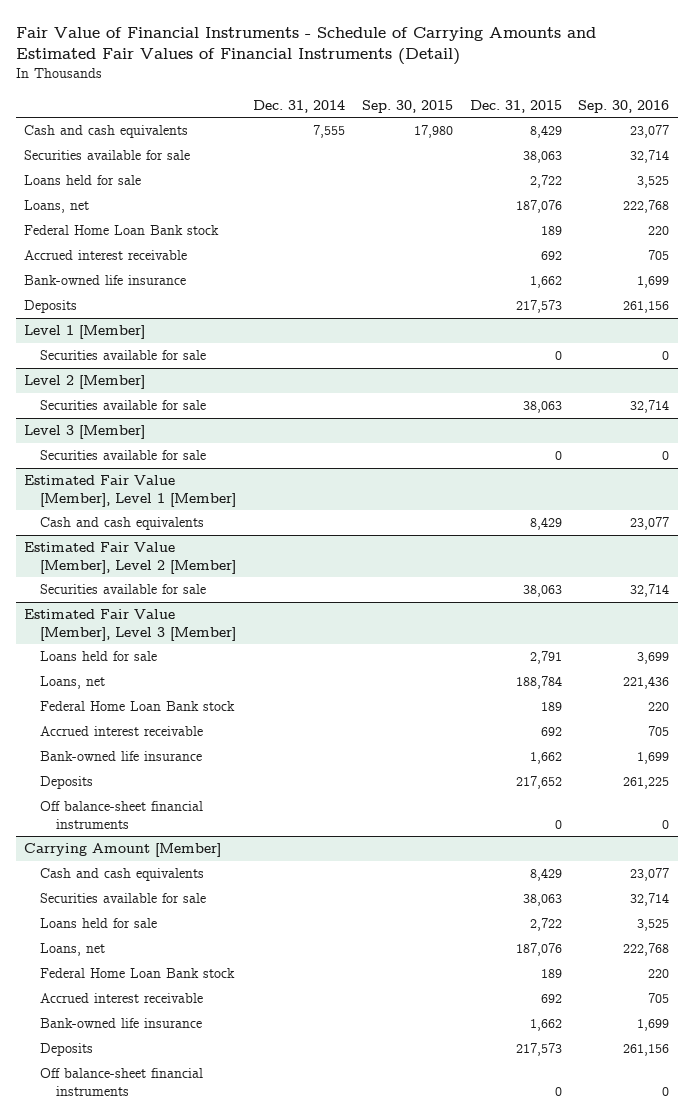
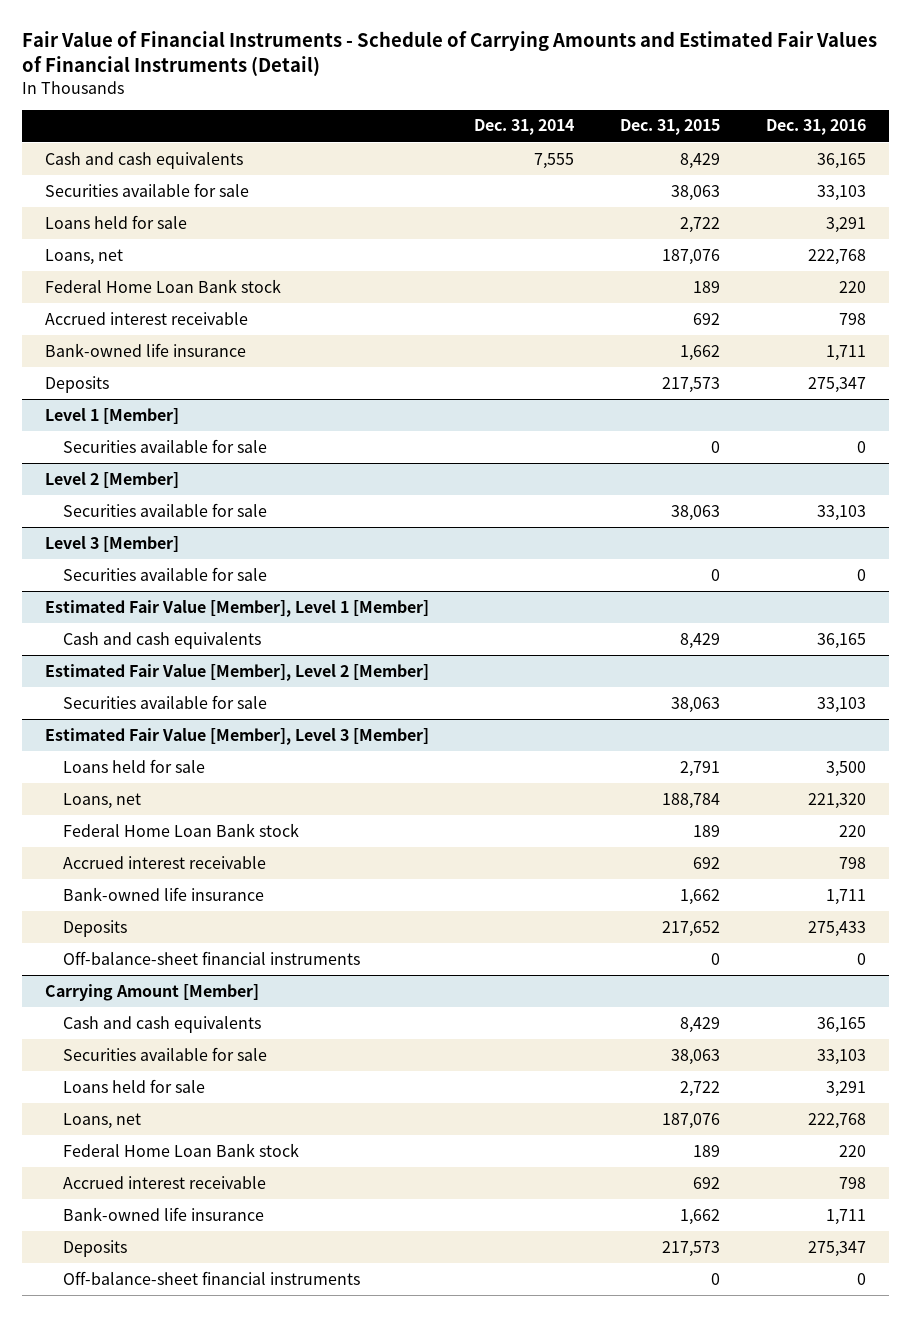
- | Dec. 31, 2014 | Sep. 30, 2015 | Dec. 31, 2015 | Sep. 30, 2016
+ | Dec. 31, 2014 | Dec. 31, 2015 | Dec. 31, 2016
@ Estimated Fair Value [Member], Level 3 [Member]
- Off balance-sheet financial instruments | | | 0 | 0
+ Off-balance-sheet financial instruments | | 0 | 0
@ Carrying Amount [Member]
- Off balance-sheet financial instruments | | | 0 | 0
+ Off-balance-sheet financial instruments | | 0 | 0

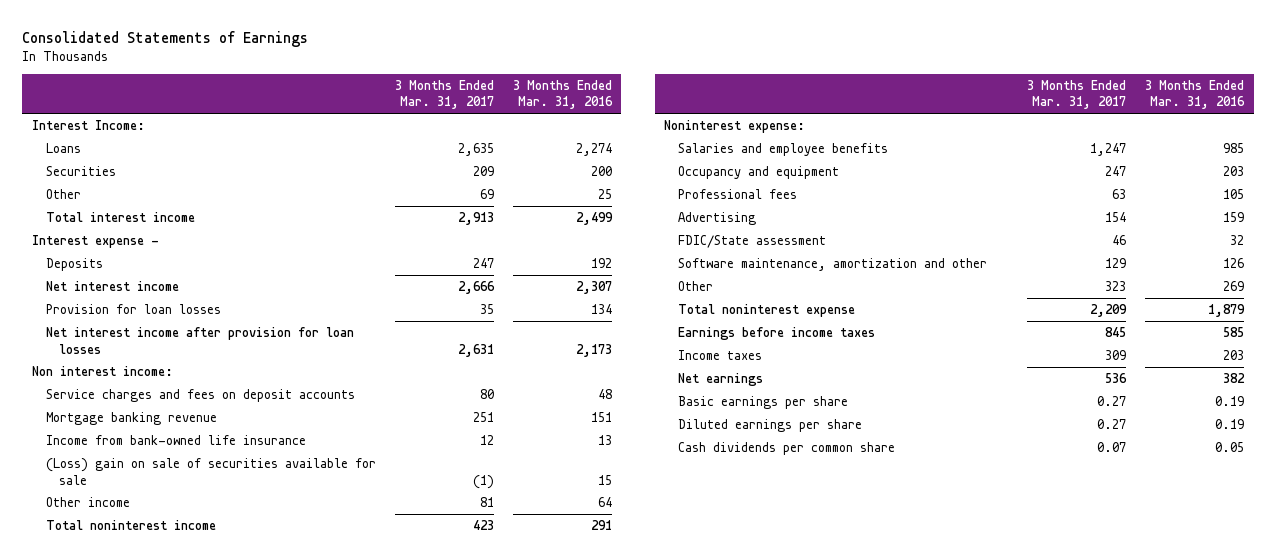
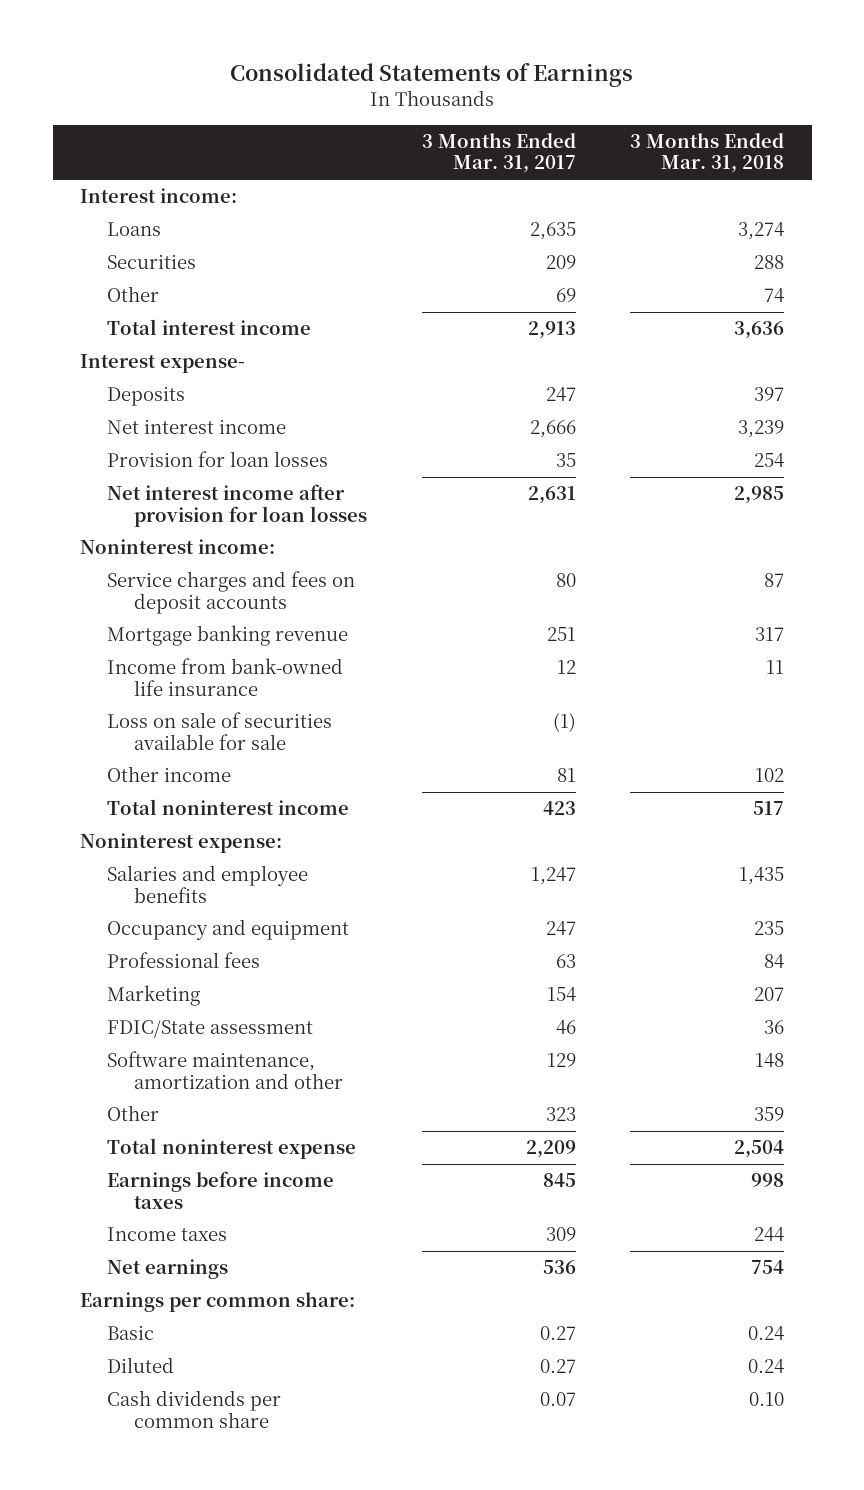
- | 3 Months Ended Mar. 31, 2017 | 3 Months Ended Mar. 31, 2016
+ | 3 Months Ended Mar. 31, 2017 | 3 Months Ended Mar. 31, 2018
- Interest Income:
+ Interest income:
- Interest expense -
+ Interest expense-
- Non interest income:
+ Noninterest income:
- (Loss) gain on sale of securities available for sale | (1) | 15
+ Loss on sale of securities available for sale | (1) |
- Advertising | 154 | 159
+ Marketing | 154 | 207
- Basic earnings per share | 0.27 | 0.19
- Diluted earnings per share | 0.27 | 0.19
+ Earnings per common share:
+ Basic | 0.27 | 0.24
+ Diluted | 0.27 | 0.24

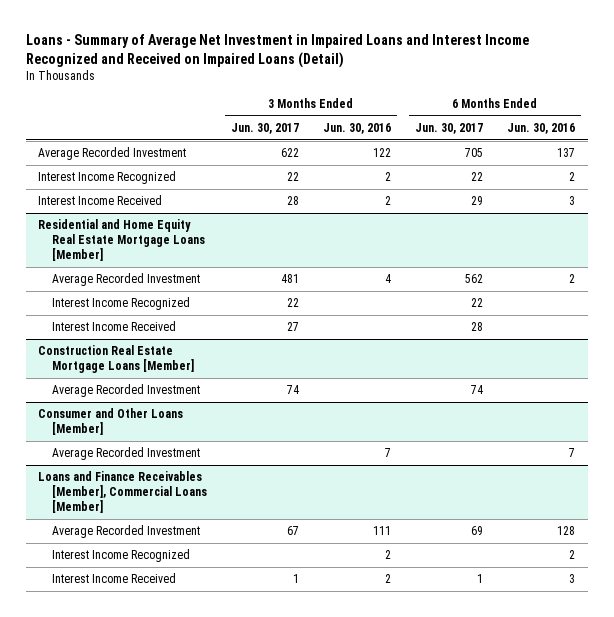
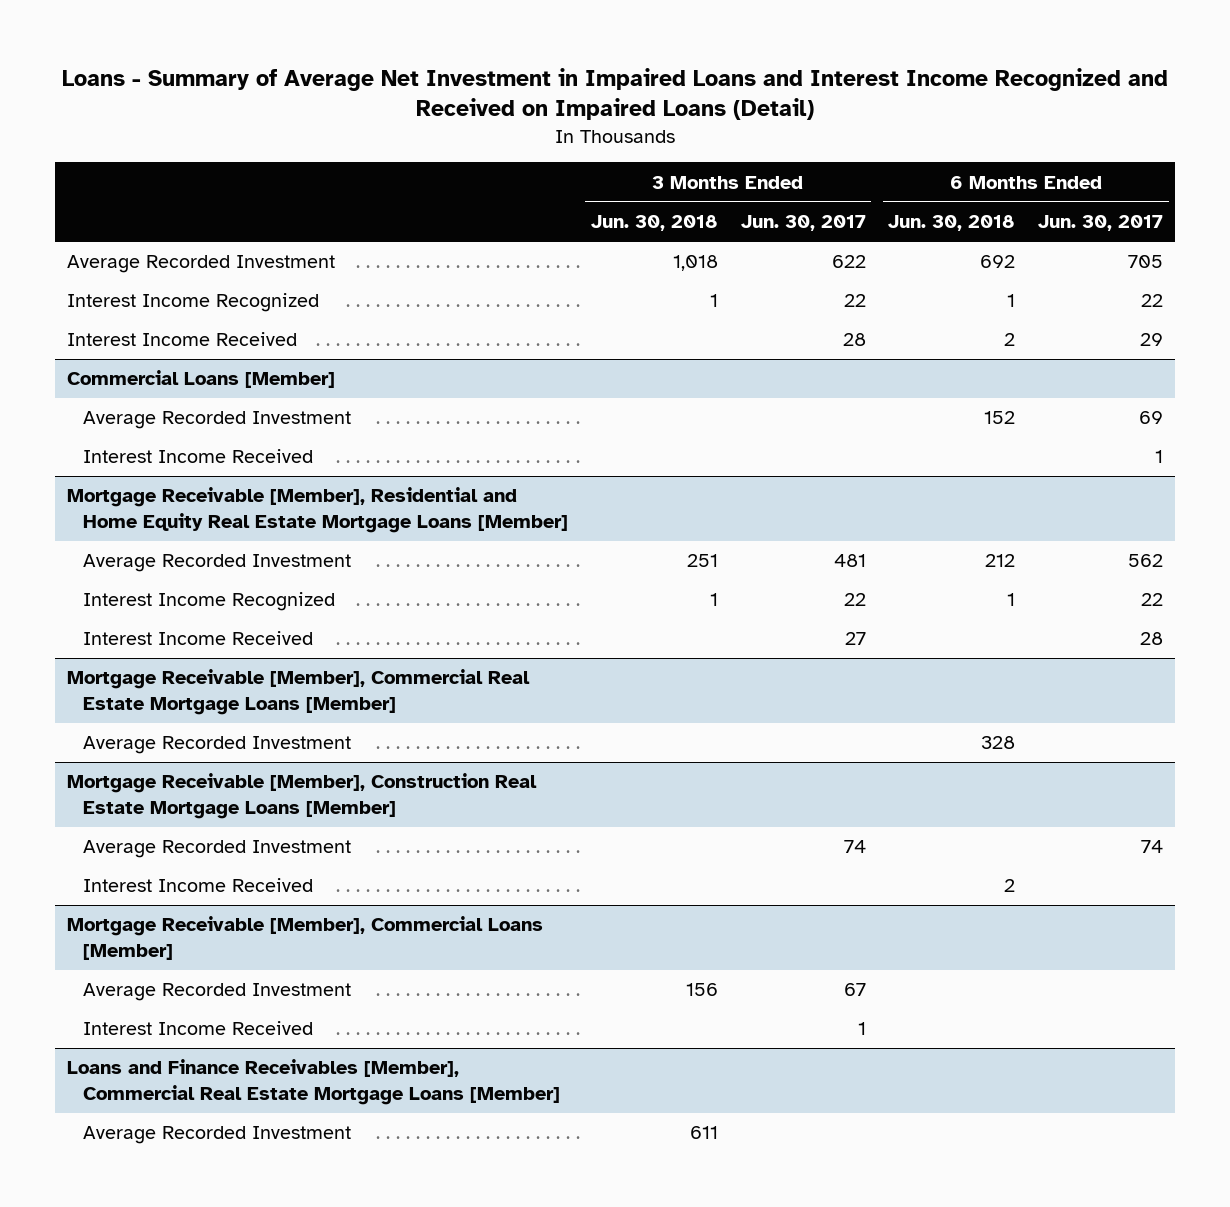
- | 3 Months Ended Jun. 30, 2017 | 3 Months Ended Jun. 30, 2016 | 6 Months Ended Jun. 30, 2017 | 6 Months Ended Jun. 30, 2016
+ | 3 Months Ended Jun. 30, 2018 | 3 Months Ended Jun. 30, 2017 | 6 Months Ended Jun. 30, 2018 | 6 Months Ended Jun. 30, 2017
- Residential and Home Equity Real Estate Mortgage Loans [Member]
+ Commercial Loans [Member]
+ Average Recorded Investment | | | 152 | 69
+ Interest Income Received | | | | 1
+ Mortgage Receivable [Member], Residential and Home Equity Real Estate Mortgage Loans [Member]
- Construction Real Estate Mortgage Loans [Member]
+ Mortgage Receivable [Member], Commercial Real Estate Mortgage Loans [Member]
+ Average Recorded Investment | | | 328 |
+ Mortgage Receivable [Member], Construction Real Estate Mortgage Loans [Member]
- Consumer and Other Loans [Member]
+ Interest Income Received | | | 2 |
+ Mortgage Receivable [Member], Commercial Loans [Member]
+ Average Recorded Investment | 156 | 67 | |
+ Interest Income Received | | 1 | |
+ Loans and Finance Receivables [Member], Commercial Real Estate Mortgage Loans [Member]
- Loans and Finance Receivables [Member], Commercial Loans [Member]
- Average Recorded Investment | 67 | 111 | 69 | 128
- Interest Income Recognized | | 2 | | 2
- Interest Income Received | 1 | 2 | 1 | 3

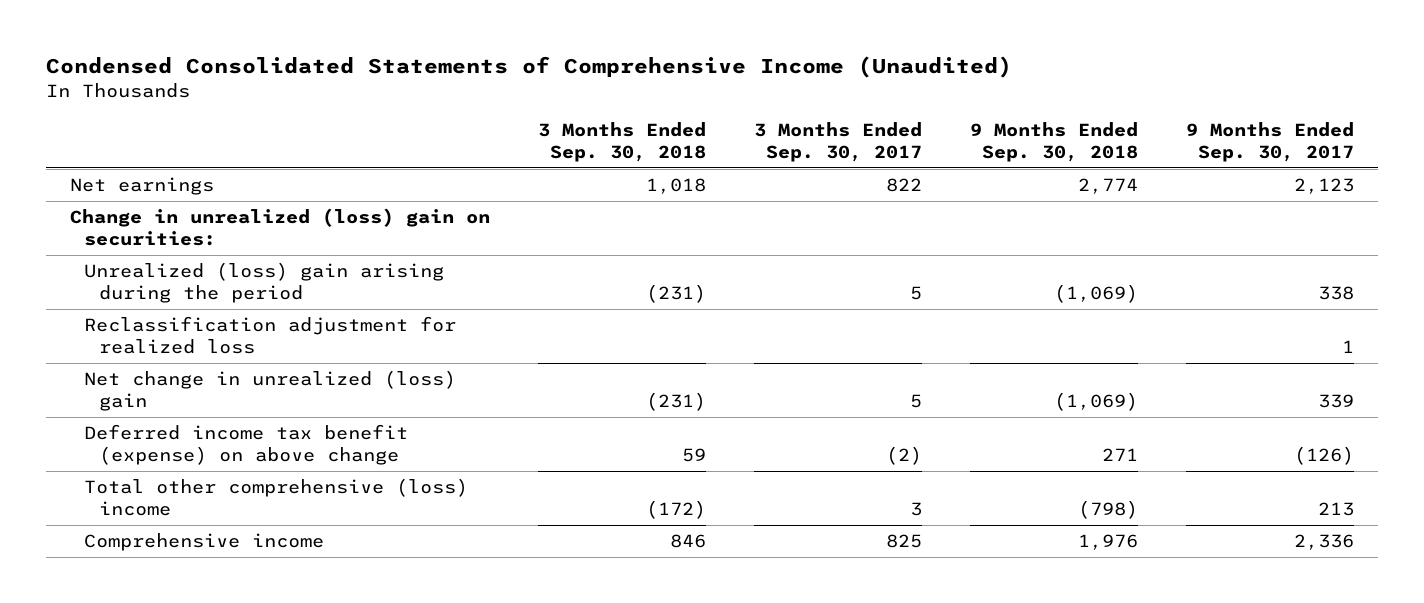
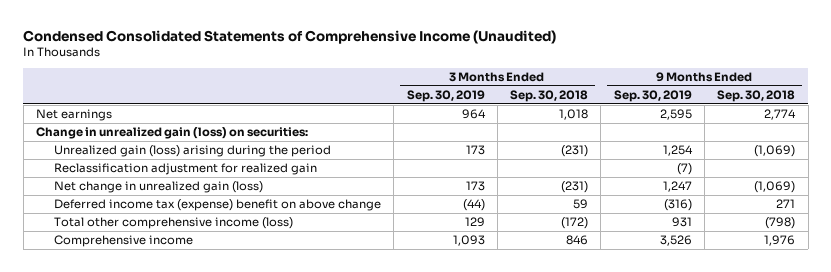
- | 3 Months Ended Sep. 30, 2018 | 3 Months Ended Sep. 30, 2017 | 9 Months Ended Sep. 30, 2018 | 9 Months Ended Sep. 30, 2017
+ | 3 Months Ended Sep. 30, 2019 | 3 Months Ended Sep. 30, 2018 | 9 Months Ended Sep. 30, 2019 | 9 Months Ended Sep. 30, 2018
- Change in unrealized (loss) gain on securities:
- Unrealized (loss) gain arising during the period | (231) | 5 | (1,069) | 338
- Reclassification adjustment for realized loss | | | | 1
- Net change in unrealized (loss) gain | (231) | 5 | (1,069) | 339
- Deferred income tax benefit (expense) on above change | 59 | (2) | 271 | (126)
- Total other comprehensive (loss) income | (172) | 3 | (798) | 213
+ Change in unrealized gain (loss) on securities:
+ Unrealized gain (loss) arising during the period | 173 | (231) | 1,254 | (1,069)
+ Reclassification adjustment for realized gain | | | (7) |
+ Net change in unrealized gain (loss) | 173 | (231) | 1,247 | (1,069)
+ Deferred income tax (expense) benefit on above change | (44) | 59 | (316) | 271
+ Total other comprehensive income (loss) | 129 | (172) | 931 | (798)

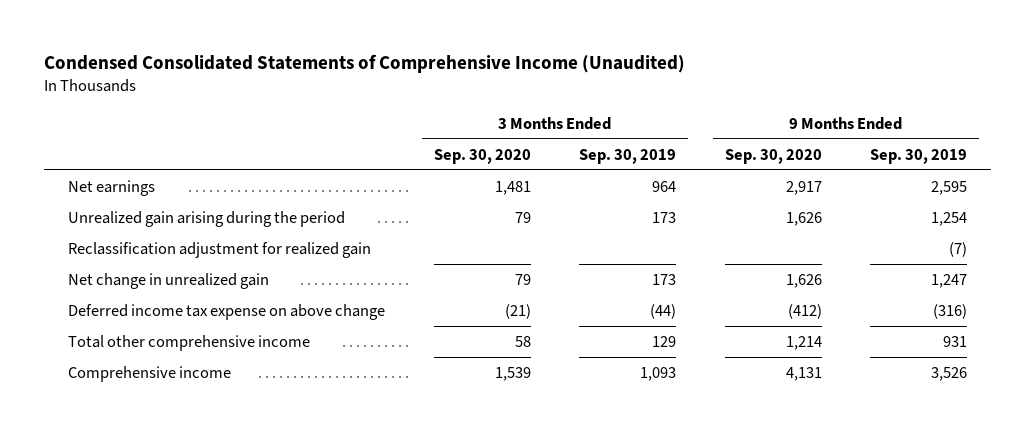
- | 3 Months Ended Sep. 30, 2019 | 3 Months Ended Sep. 30, 2018 | 9 Months Ended Sep. 30, 2019 | 9 Months Ended Sep. 30, 2018
+ | 3 Months Ended Sep. 30, 2020 | 3 Months Ended Sep. 30, 2019 | 9 Months Ended Sep. 30, 2020 | 9 Months Ended Sep. 30, 2019
- Change in unrealized gain (loss) on securities:
- Unrealized gain (loss) arising during the period | 173 | (231) | 1,254 | (1,069)
+ Unrealized gain arising during the period | 79 | 173 | 1,626 | 1,254
- Net change in unrealized gain (loss) | 173 | (231) | 1,247 | (1,069)
- Deferred income tax (expense) benefit on above change | (44) | 59 | (316) | 271
- Total other comprehensive income (loss) | 129 | (172) | 931 | (798)
+ Net change in unrealized gain | 79 | 173 | 1,626 | 1,247
+ Deferred income tax expense on above change | (21) | (44) | (412) | (316)
+ Total other comprehensive income | 58 | 129 | 1,214 | 931

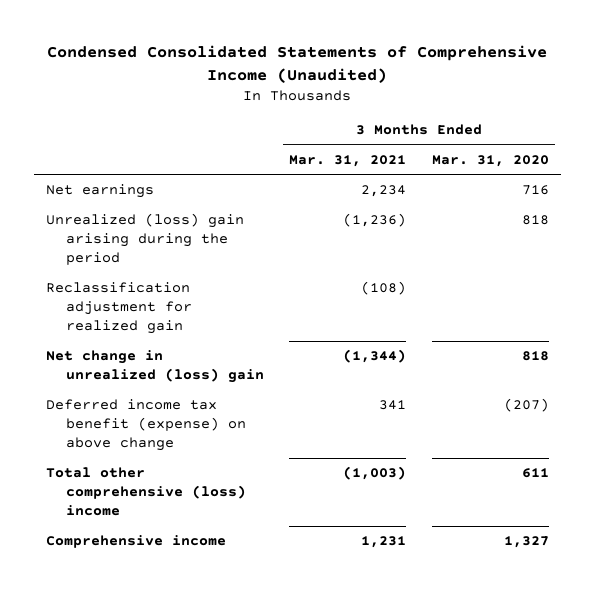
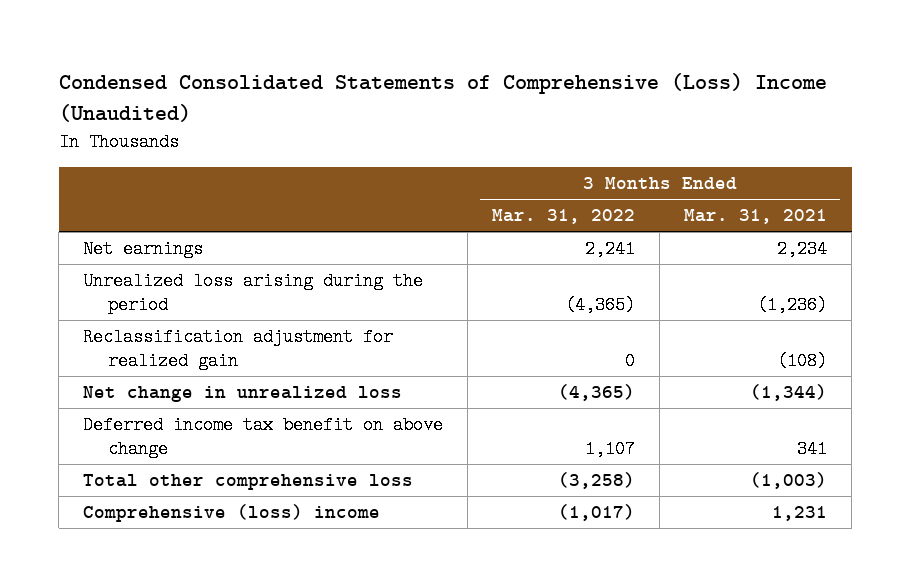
- Condensed Consolidated Statements of Comprehensive Income (Unaudited)
+ Condensed Consolidated Statements of Comprehensive (Loss) Income (Unaudited)
- | 3 Months Ended Mar. 31, 2021 | 3 Months Ended Mar. 31, 2020
+ | 3 Months Ended Mar. 31, 2022 | 3 Months Ended Mar. 31, 2021
- Unrealized (loss) gain arising during the period | (1,236) | 818
+ Unrealized loss arising during the period | (4,365) | (1,236)
- Net change in unrealized (loss) gain | (1,344) | 818
- Deferred income tax benefit (expense) on above change | 341 | (207)
- Total other comprehensive (loss) income | (1,003) | 611
- Comprehensive income | 1,231 | 1,327
+ Net change in unrealized loss | (4,365) | (1,344)
+ Deferred income tax benefit on above change | 1,107 | 341
+ Total other comprehensive loss | (3,258) | (1,003)
+ Comprehensive (loss) income | (1,017) | 1,231

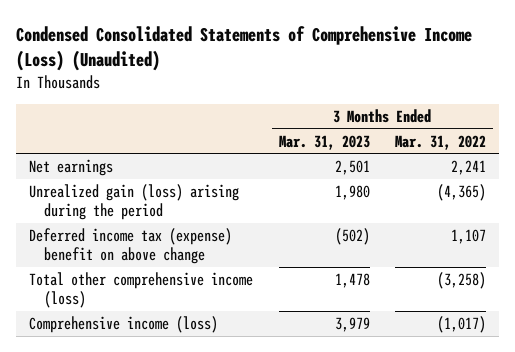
- Condensed Consolidated Statements of Comprehensive (Loss) Income (Unaudited)
+ Condensed Consolidated Statements of Comprehensive Income (Loss) (Unaudited)
- | 3 Months Ended Mar. 31, 2022 | 3 Months Ended Mar. 31, 2021
+ | 3 Months Ended Mar. 31, 2023 | 3 Months Ended Mar. 31, 2022
- Unrealized loss arising during the period | (4,365) | (1,236)
- Reclassification adjustment for realized gain | 0 | (108)
- Net change in unrealized loss | (4,365) | (1,344)
- Deferred income tax benefit on above change | 1,107 | 341
- Total other comprehensive loss | (3,258) | (1,003)
- Comprehensive (loss) income | (1,017) | 1,231
+ Unrealized gain (loss) arising during the period | 1,980 | (4,365)
+ Deferred income tax (expense) benefit on above change | (502) | 1,107
+ Total other comprehensive income (loss) | 1,478 | (3,258)
+ Comprehensive income (loss) | 3,979 | (1,017)

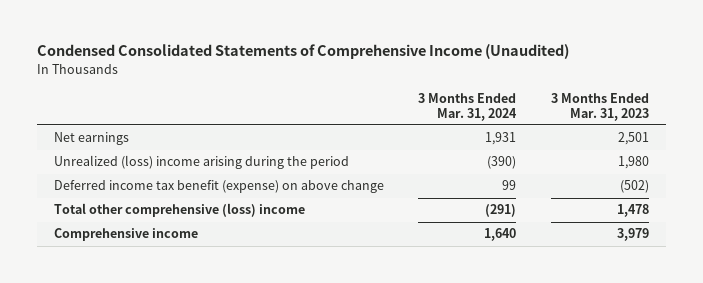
- Condensed Consolidated Statements of Comprehensive Income (Loss) (Unaudited)
+ Condensed Consolidated Statements of Comprehensive Income (Unaudited)
- | 3 Months Ended Mar. 31, 2023 | 3 Months Ended Mar. 31, 2022
+ | 3 Months Ended Mar. 31, 2024 | 3 Months Ended Mar. 31, 2023
- Unrealized gain (loss) arising during the period | 1,980 | (4,365)
- Deferred income tax (expense) benefit on above change | (502) | 1,107
- Total other comprehensive income (loss) | 1,478 | (3,258)
- Comprehensive income (loss) | 3,979 | (1,017)
+ Unrealized (loss) income arising during the period | (390) | 1,980
+ Deferred income tax benefit (expense) on above change | 99 | (502)
+ Total other comprehensive (loss) income | (291) | 1,478
+ Comprehensive income | 1,640 | 3,979

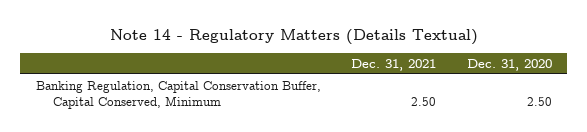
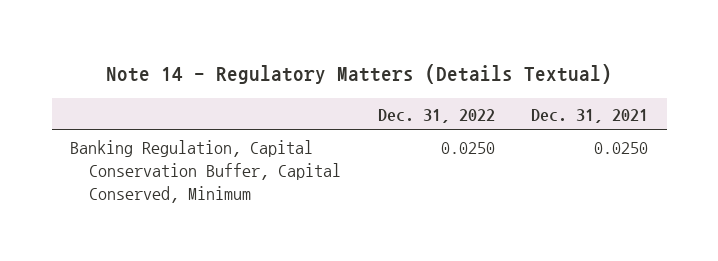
- | Dec. 31, 2021 | Dec. 31, 2020
+ | Dec. 31, 2022 | Dec. 31, 2021
- Banking Regulation, Capital Conservation Buffer, Capital Conserved, Minimum | 2.50 | 2.50
+ Banking Regulation, Capital Conservation Buffer, Capital Conserved, Minimum | 0.0250 | 0.0250

